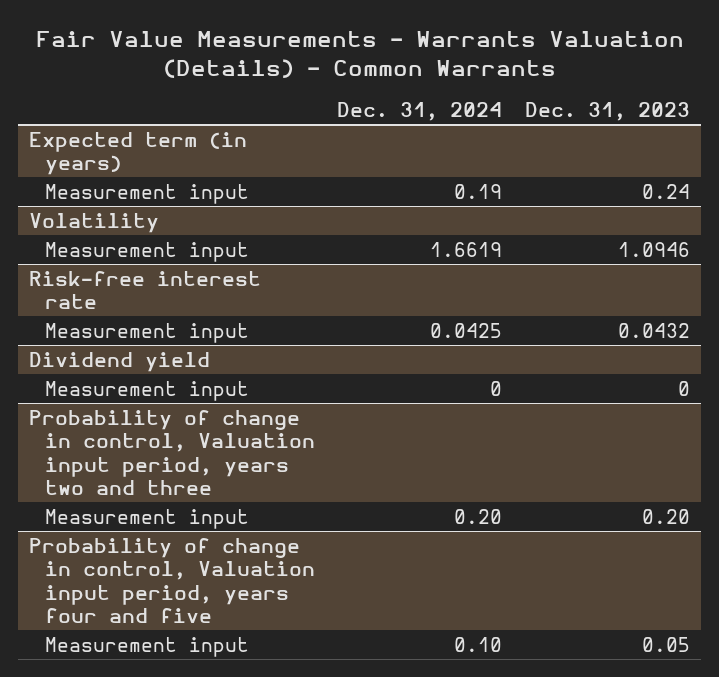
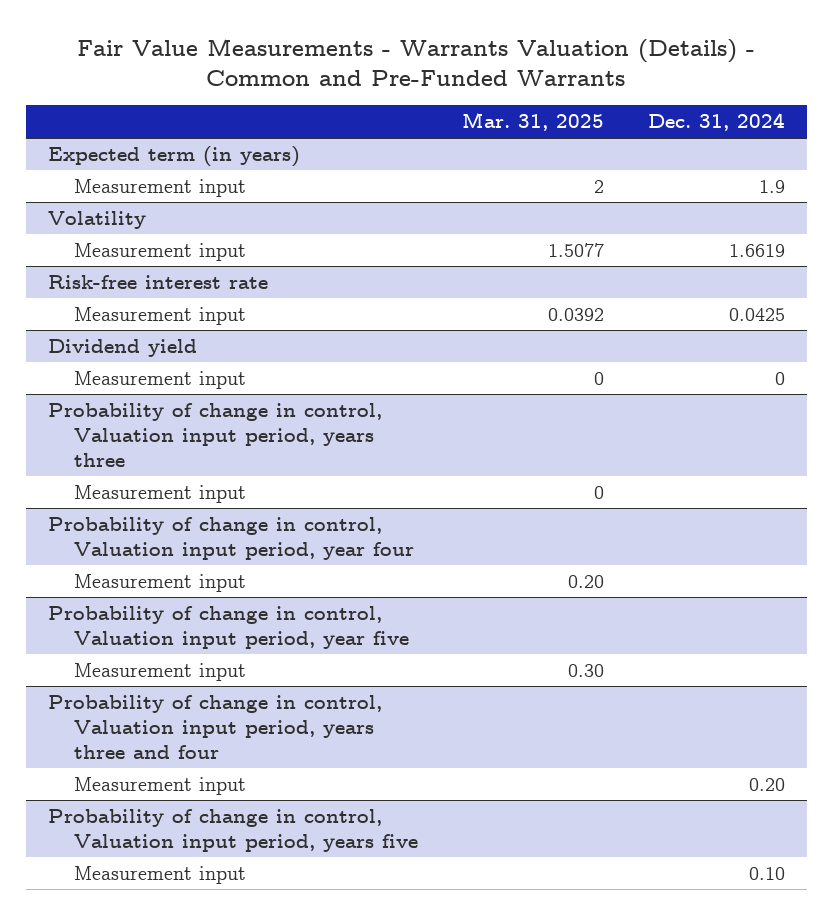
- Fair Value Measurements - Warrants Valuation (Details) - Common Warrants
+ Fair Value Measurements - Warrants Valuation (Details) - Common and Pre-Funded Warrants
- | Dec. 31, 2024 | Dec. 31, 2023
+ | Mar. 31, 2025 | Dec. 31, 2024
@ Expected term (in years)
- Measurement input | 0.19 | 0.24
+ Measurement input | 2 | 1.9
- Probability of change in control, Valuation input period, years two and three
+ Probability of change in control, Valuation input period, years three
+ Measurement input | 0 |
+ Probability of change in control, Valuation input period, year four
+ Measurement input | 0.20 |
+ Probability of change in control, Valuation input period, year five
+ Measurement input | 0.30 |
+ Probability of change in control, Valuation input period, years three and four
- Probability of change in control, Valuation input period, years four and five
+ Probability of change in control, Valuation input period, years five

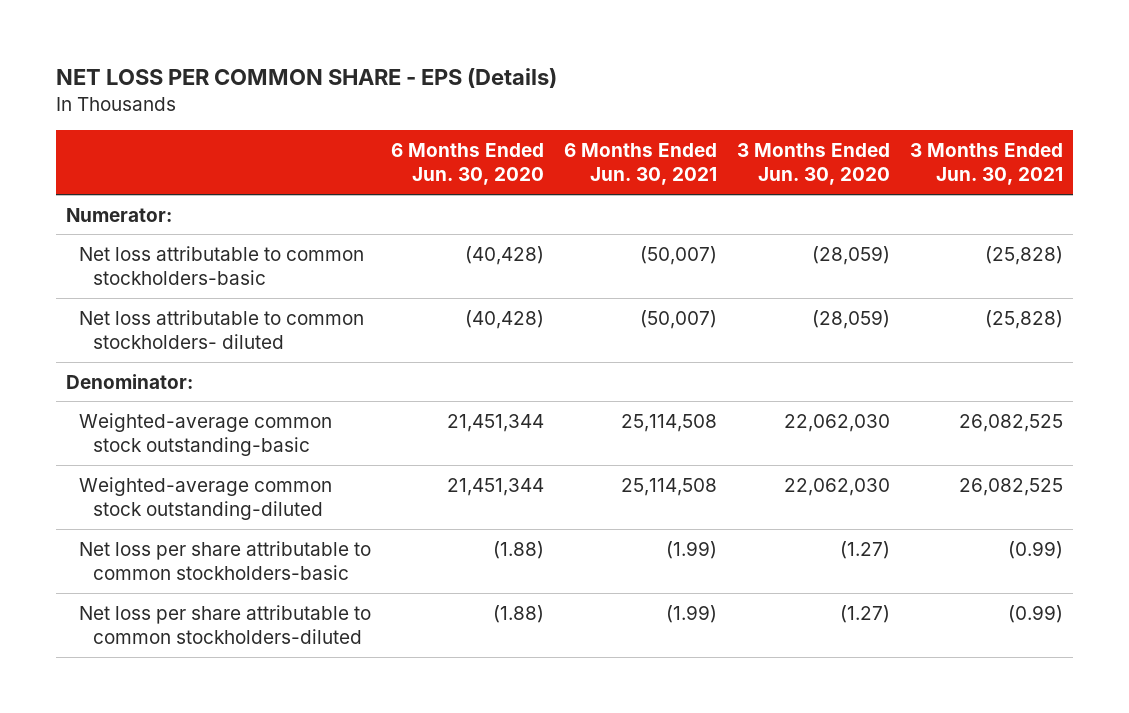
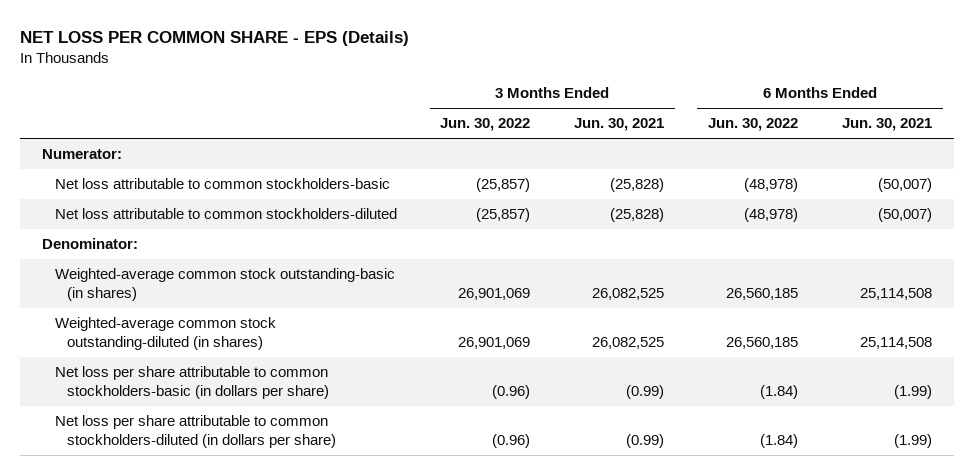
- | 6 Months Ended Jun. 30, 2020 | 6 Months Ended Jun. 30, 2021 | 3 Months Ended Jun. 30, 2020 | 3 Months Ended Jun. 30, 2021
+ | 3 Months Ended Jun. 30, 2022 | 3 Months Ended Jun. 30, 2021 | 6 Months Ended Jun. 30, 2022 | 6 Months Ended Jun. 30, 2021
- Net loss attributable to common stockholders- diluted | (40,428) | (50,007) | (28,059) | (25,828)
+ Net loss attributable to common stockholders-diluted | (25,857) | (25,828) | (48,978) | (50,007)
- Weighted-average common stock outstanding-basic | 21,451,344 | 25,114,508 | 22,062,030 | 26,082,525
- Weighted-average common stock outstanding-diluted | 21,451,344 | 25,114,508 | 22,062,030 | 26,082,525
- Net loss per share attributable to common stockholders-basic | (1.88) | (1.99) | (1.27) | (0.99)
- Net loss per share attributable to common stockholders-diluted | (1.88) | (1.99) | (1.27) | (0.99)
+ Weighted-average common stock outstanding-basic (in shares) | 26,901,069 | 26,082,525 | 26,560,185 | 25,114,508
+ Weighted-average common stock outstanding-diluted (in shares) | 26,901,069 | 26,082,525 | 26,560,185 | 25,114,508
+ Net loss per share attributable to common stockholders-basic (in dollars per share) | (0.96) | (0.99) | (1.84) | (1.99)
+ Net loss per share attributable to common stockholders-diluted (in dollars per share) | (0.96) | (0.99) | (1.84) | (1.99)

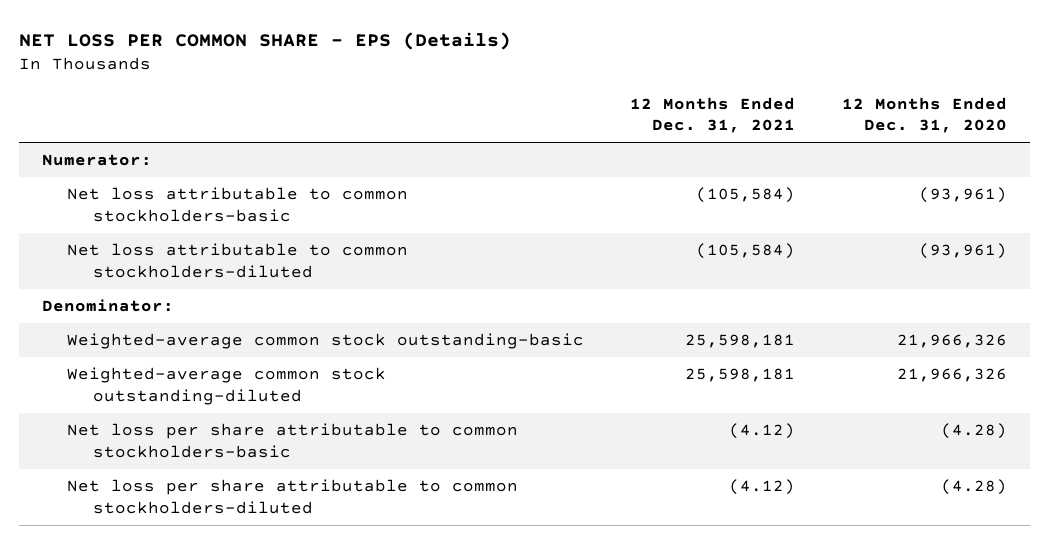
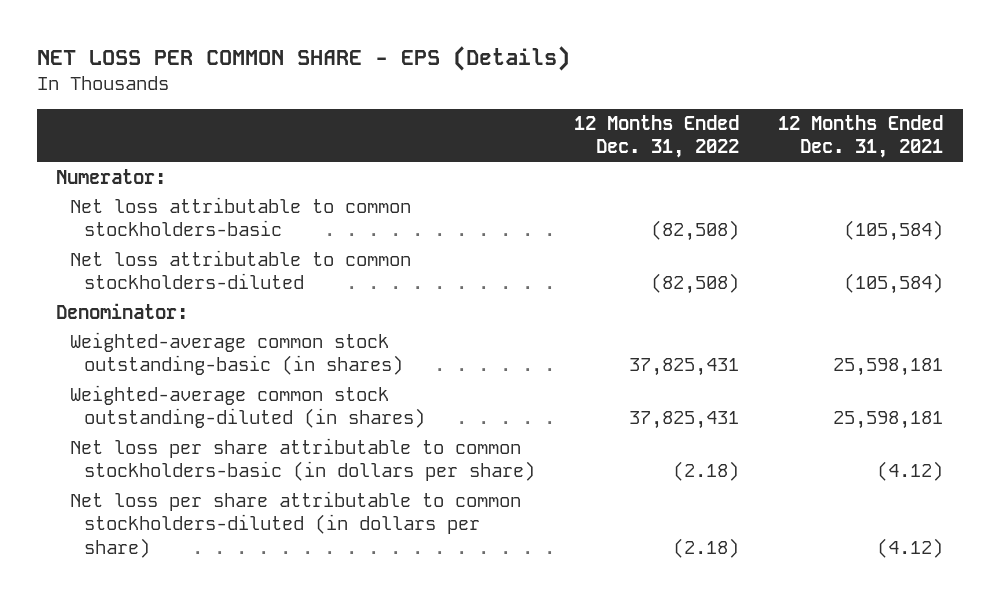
- | 12 Months Ended Dec. 31, 2021 | 12 Months Ended Dec. 31, 2020
+ | 12 Months Ended Dec. 31, 2022 | 12 Months Ended Dec. 31, 2021
- Weighted-average common stock outstanding-basic | 25,598,181 | 21,966,326
- Weighted-average common stock outstanding-diluted | 25,598,181 | 21,966,326
- Net loss per share attributable to common stockholders-basic | (4.12) | (4.28)
- Net loss per share attributable to common stockholders-diluted | (4.12) | (4.28)
+ Weighted-average common stock outstanding-basic (in shares) | 37,825,431 | 25,598,181
+ Weighted-average common stock outstanding-diluted (in shares) | 37,825,431 | 25,598,181
+ Net loss per share attributable to common stockholders-basic (in dollars per share) | (2.18) | (4.12)
+ Net loss per share attributable to common stockholders-diluted (in dollars per share) | (2.18) | (4.12)

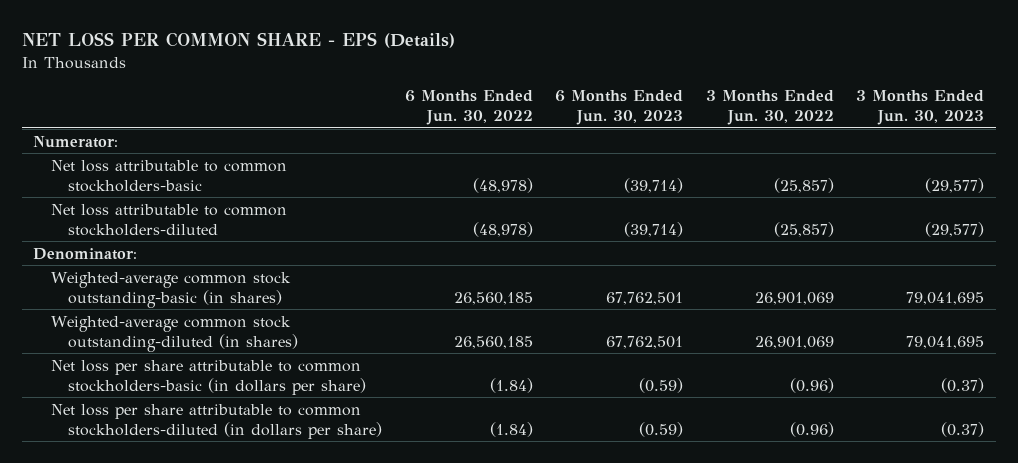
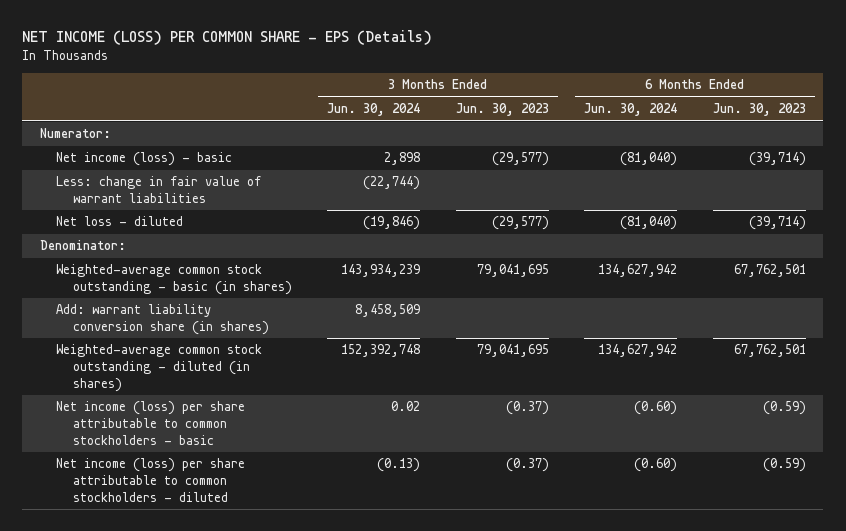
- NET LOSS PER COMMON SHARE - EPS (Details)
+ NET INCOME (LOSS) PER COMMON SHARE - EPS (Details)
- | 6 Months Ended Jun. 30, 2022 | 6 Months Ended Jun. 30, 2023 | 3 Months Ended Jun. 30, 2022 | 3 Months Ended Jun. 30, 2023
+ | 3 Months Ended Jun. 30, 2024 | 3 Months Ended Jun. 30, 2023 | 6 Months Ended Jun. 30, 2024 | 6 Months Ended Jun. 30, 2023
- Net loss attributable to common stockholders-basic | (48,978) | (39,714) | (25,857) | (29,577)
- Net loss attributable to common stockholders-diluted | (48,978) | (39,714) | (25,857) | (29,577)
+ Net income (loss) - basic | 2,898 | (29,577) | (81,040) | (39,714)
+ Less: change in fair value of warrant liabilities | (22,744) | | |
+ Net loss - diluted | (19,846) | (29,577) | (81,040) | (39,714)
- Weighted-average common stock outstanding-basic (in shares) | 26,560,185 | 67,762,501 | 26,901,069 | 79,041,695
- Weighted-average common stock outstanding-diluted (in shares) | 26,560,185 | 67,762,501 | 26,901,069 | 79,041,695
- Net loss per share attributable to common stockholders-basic (in dollars per share) | (1.84) | (0.59) | (0.96) | (0.37)
- Net loss per share attributable to common stockholders-diluted (in dollars per share) | (1.84) | (0.59) | (0.96) | (0.37)
+ Weighted-average common stock outstanding - basic (in shares) | 143,934,239 | 79,041,695 | 134,627,942 | 67,762,501
+ Add: warrant liability conversion share (in shares) | 8,458,509 | | |
+ Weighted-average common stock outstanding - diluted (in shares) | 152,392,748 | 79,041,695 | 134,627,942 | 67,762,501
+ Net income (loss) per share attributable to common stockholders - basic | 0.02 | (0.37) | (0.60) | (0.59)
+ Net income (loss) per share attributable to common stockholders - diluted | (0.13) | (0.37) | (0.60) | (0.59)

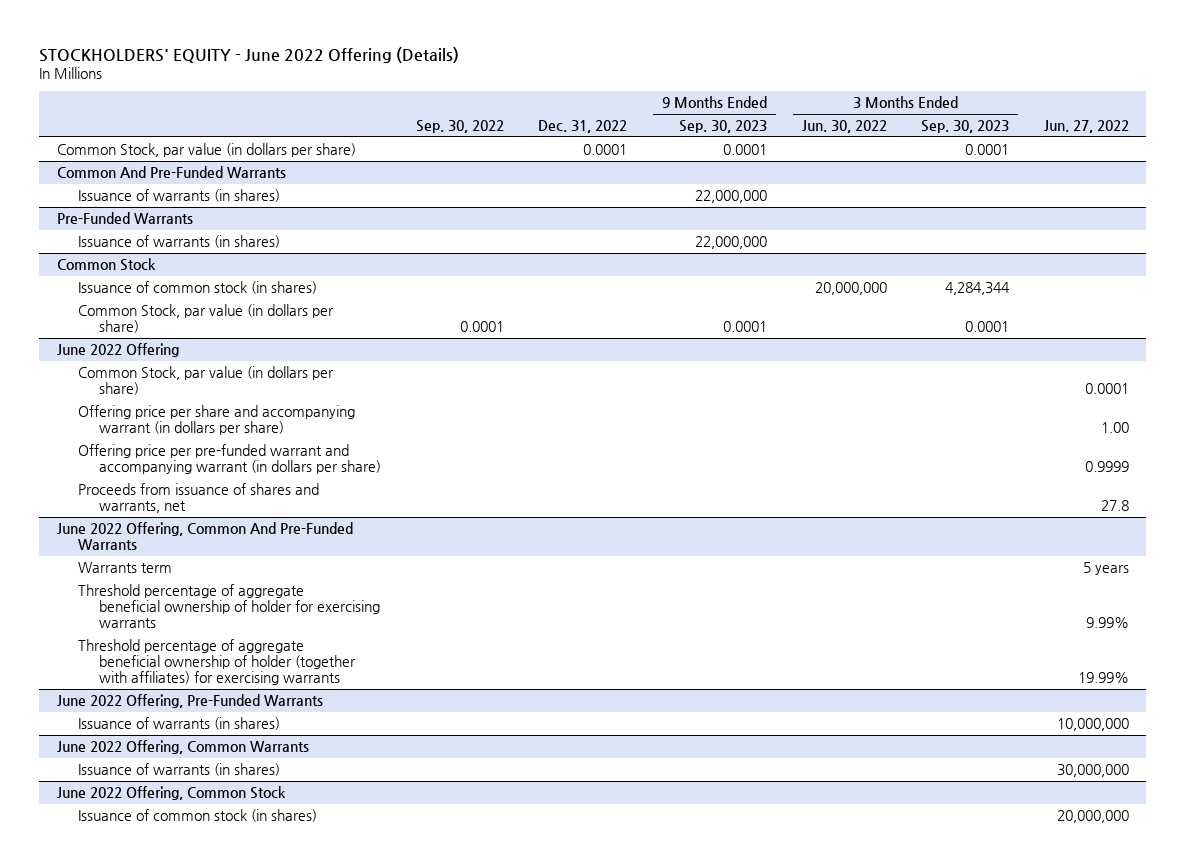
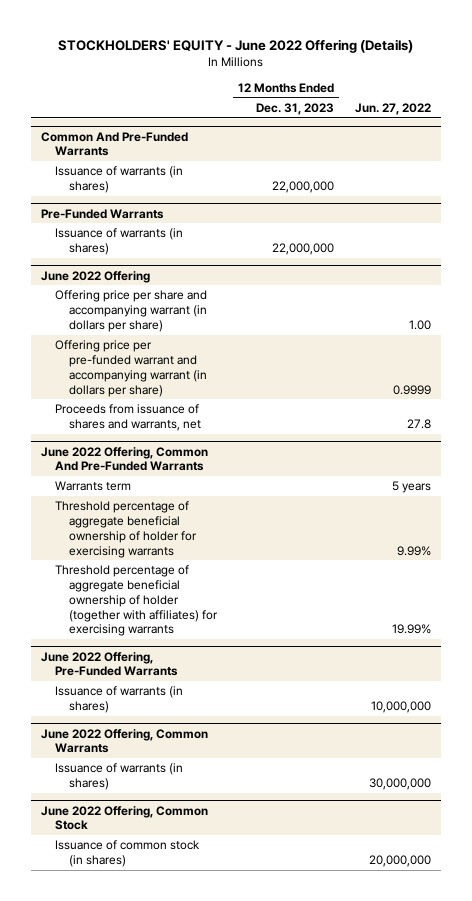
- | Sep. 30, 2022 | Dec. 31, 2022 | 9 Months Ended Sep. 30, 2023 | 3 Months Ended Jun. 30, 2022 | 3 Months Ended Sep. 30, 2023 | Jun. 27, 2022
+ | 12 Months Ended Dec. 31, 2023 | Jun. 27, 2022
- Common Stock, par value (in dollars per share) | | 0.0001 | 0.0001 | | 0.0001 |
- Common Stock
- Issuance of common stock (in shares) | | | | 20,000,000 | 4,284,344 |
- Common Stock, par value (in dollars per share) | 0.0001 | | 0.0001 | | 0.0001 |
@ June 2022 Offering
- Common Stock, par value (in dollars per share) | | | | | | 0.0001

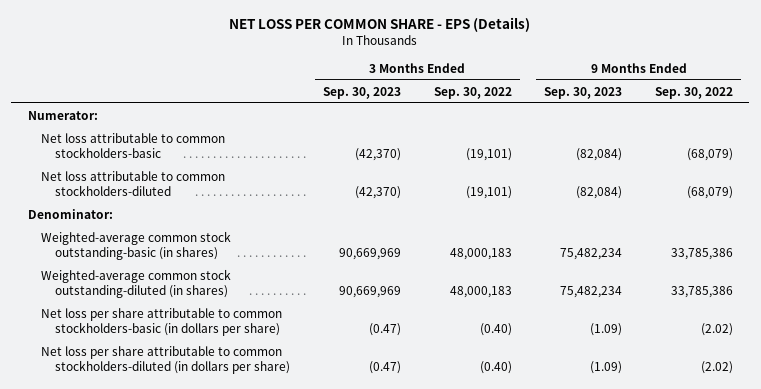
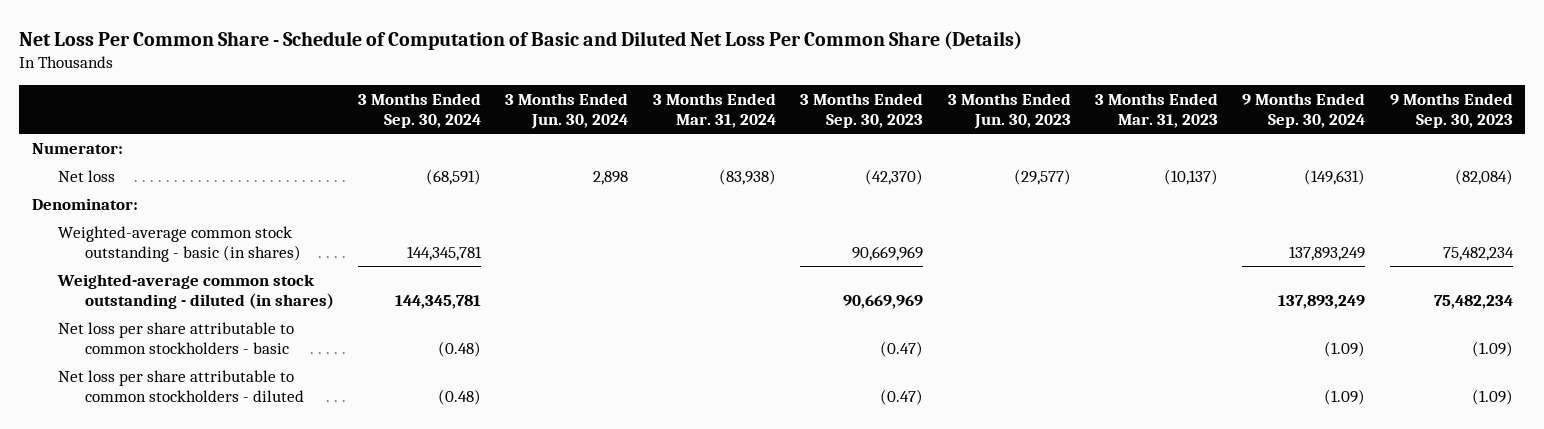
- NET LOSS PER COMMON SHARE - EPS (Details)
+ Net Loss Per Common Share - Schedule of Computation of Basic and Diluted Net Loss Per Common Share (Details)
- | 3 Months Ended Sep. 30, 2023 | 3 Months Ended Sep. 30, 2022 | 9 Months Ended Sep. 30, 2023 | 9 Months Ended Sep. 30, 2022
+ | 3 Months Ended Sep. 30, 2024 | 3 Months Ended Jun. 30, 2024 | 3 Months Ended Mar. 31, 2024 | 3 Months Ended Sep. 30, 2023 | 3 Months Ended Jun. 30, 2023 | 3 Months Ended Mar. 31, 2023 | 9 Months Ended Sep. 30, 2024 | 9 Months Ended Sep. 30, 2023
- Net loss attributable to common stockholders-basic | (42,370) | (19,101) | (82,084) | (68,079)
- Net loss attributable to common stockholders-diluted | (42,370) | (19,101) | (82,084) | (68,079)
+ Net loss | (68,591) | 2,898 | (83,938) | (42,370) | (29,577) | (10,137) | (149,631) | (82,084)
- Weighted-average common stock outstanding-basic (in shares) | 90,669,969 | 48,000,183 | 75,482,234 | 33,785,386
- Weighted-average common stock outstanding-diluted (in shares) | 90,669,969 | 48,000,183 | 75,482,234 | 33,785,386
- Net loss per share attributable to common stockholders-basic (in dollars per share) | (0.47) | (0.40) | (1.09) | (2.02)
- Net loss per share attributable to common stockholders-diluted (in dollars per share) | (0.47) | (0.40) | (1.09) | (2.02)
+ Weighted-average common stock outstanding - basic (in shares) | 144,345,781 | | | 90,669,969 | | | 137,893,249 | 75,482,234
+ Weighted-average common stock outstanding - diluted (in shares) | 144,345,781 | | | 90,669,969 | | | 137,893,249 | 75,482,234
+ Net loss per share attributable to common stockholders - basic | (0.48) | | | (0.47) | | | (1.09) | (1.09)
+ Net loss per share attributable to common stockholders - diluted | (0.48) | | | (0.47) | | | (1.09) | (1.09)

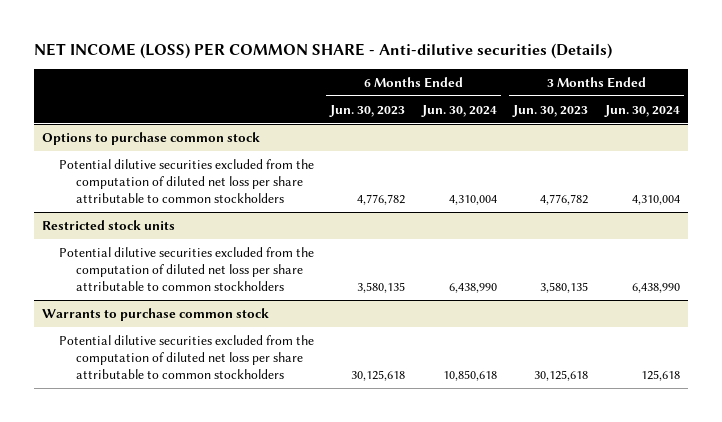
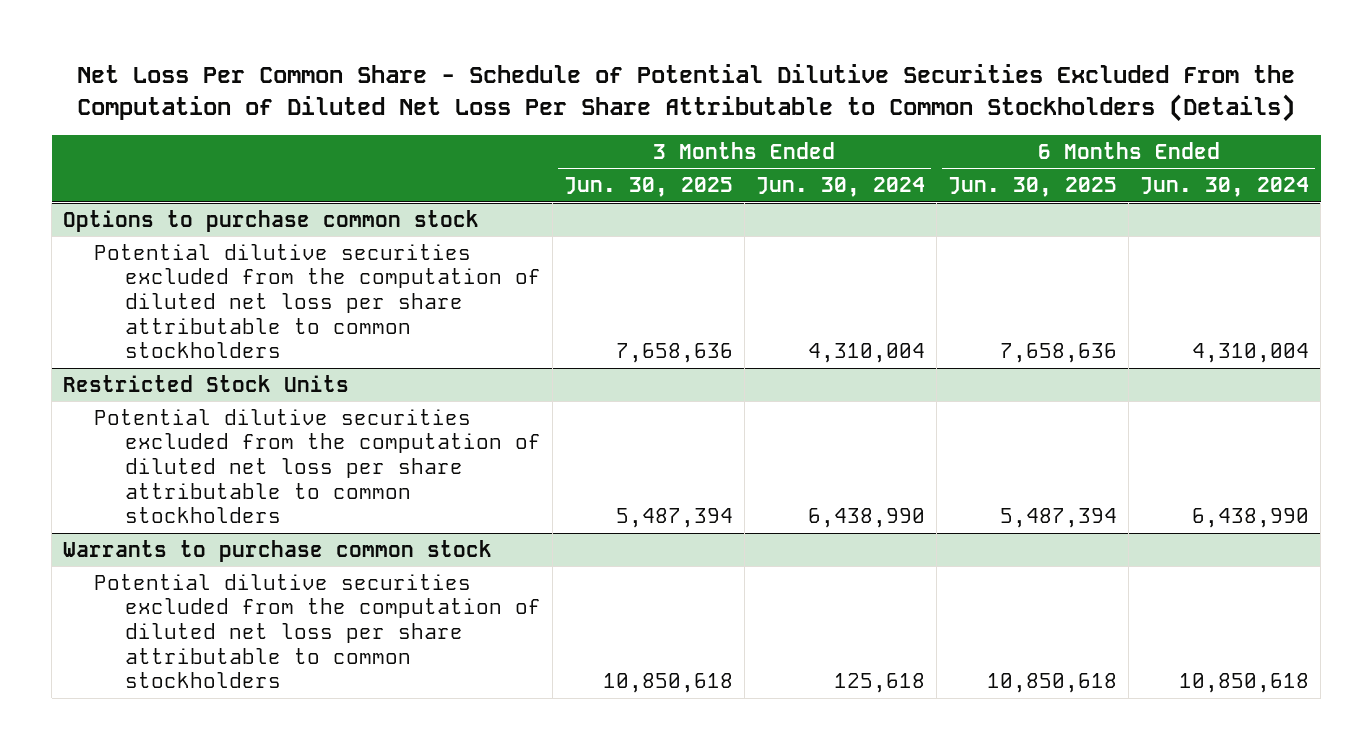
- NET INCOME (LOSS) PER COMMON SHARE - Anti-dilutive securities (Details)
+ Net Loss Per Common Share - Schedule of Potential Dilutive Securities Excluded From the Computation of Diluted Net Loss Per Share Attributable to Common Stockholders (Details)
- | 6 Months Ended Jun. 30, 2023 | 6 Months Ended Jun. 30, 2024 | 3 Months Ended Jun. 30, 2023 | 3 Months Ended Jun. 30, 2024
+ | 3 Months Ended Jun. 30, 2025 | 3 Months Ended Jun. 30, 2024 | 6 Months Ended Jun. 30, 2025 | 6 Months Ended Jun. 30, 2024
- Restricted stock units
+ Restricted Stock Units

